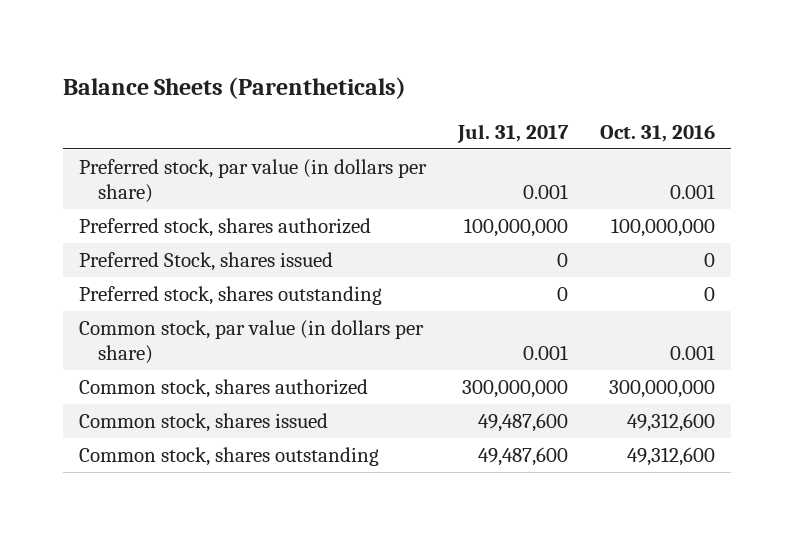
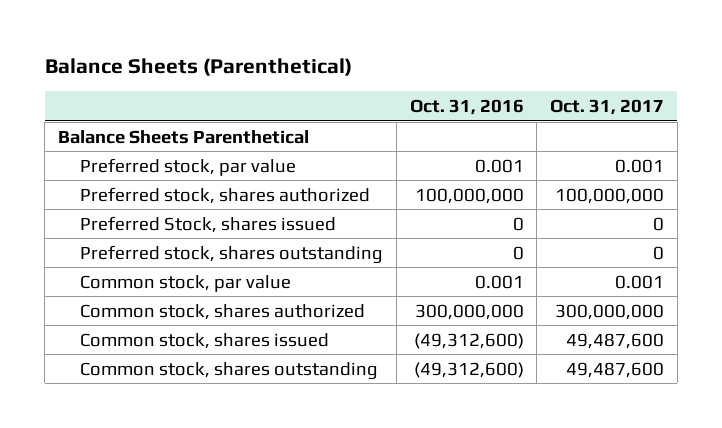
- Balance Sheets (Parentheticals)
+ Balance Sheets (Parenthetical)
- | Jul. 31, 2017 | Oct. 31, 2016
+ | Oct. 31, 2016 | Oct. 31, 2017
- Preferred stock, par value (in dollars per share) | 0.001 | 0.001
+ Balance Sheets Parenthetical
+ Preferred stock, par value | 0.001 | 0.001
- Common stock, par value (in dollars per share) | 0.001 | 0.001
+ Common stock, par value | 0.001 | 0.001
- Common stock, shares issued | 49,487,600 | 49,312,600
- Common stock, shares outstanding | 49,487,600 | 49,312,600
+ Common stock, shares issued | (49,312,600) | 49,487,600
+ Common stock, shares outstanding | (49,312,600) | 49,487,600

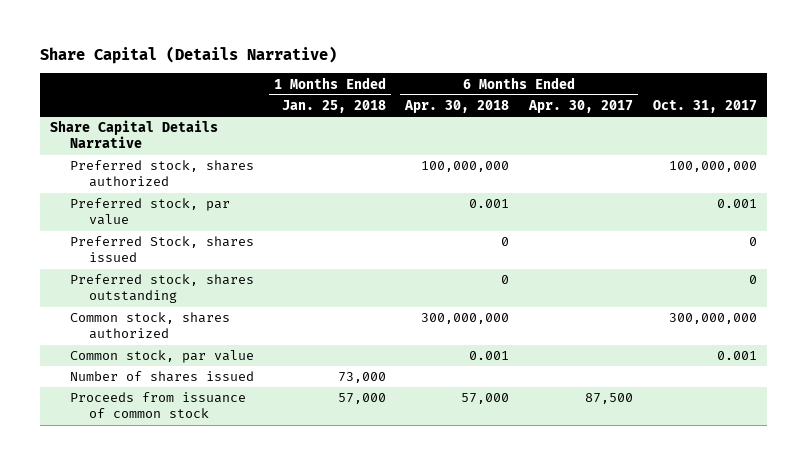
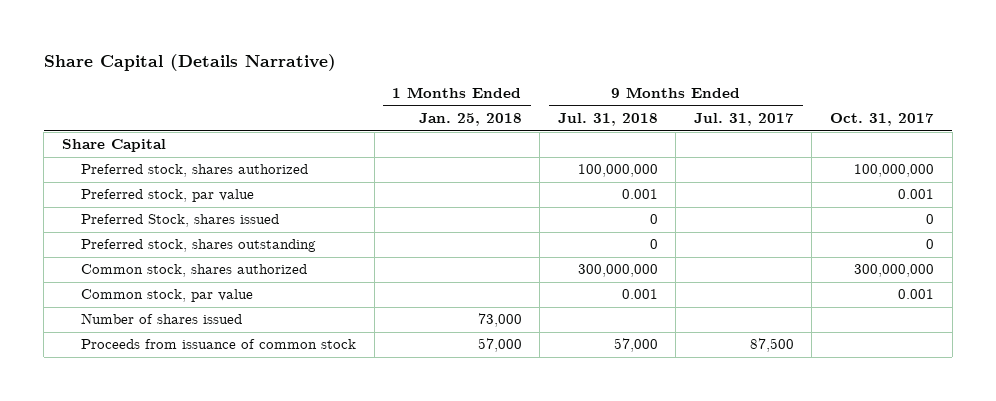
- | 1 Months Ended Jan. 25, 2018 | 6 Months Ended Apr. 30, 2018 | 6 Months Ended Apr. 30, 2017 | Oct. 31, 2017
+ | 1 Months Ended Jan. 25, 2018 | 9 Months Ended Jul. 31, 2018 | 9 Months Ended Jul. 31, 2017 | Oct. 31, 2017
- Share Capital Details Narrative
+ Share Capital

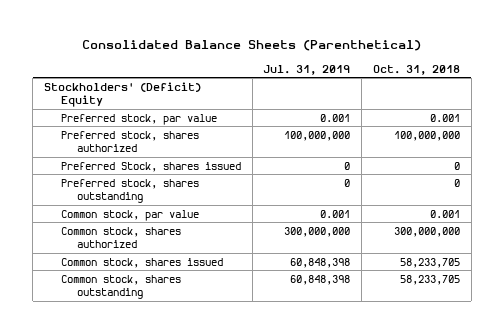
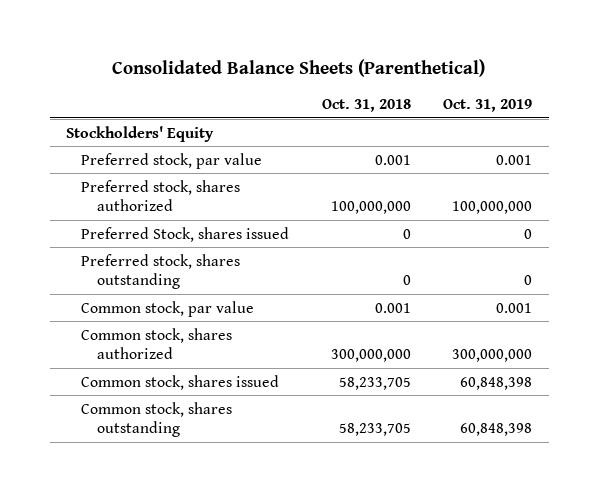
- | Jul. 31, 2019 | Oct. 31, 2018
+ | Oct. 31, 2018 | Oct. 31, 2019
- Stockholders' (Deficit) Equity
+ Stockholders' Equity

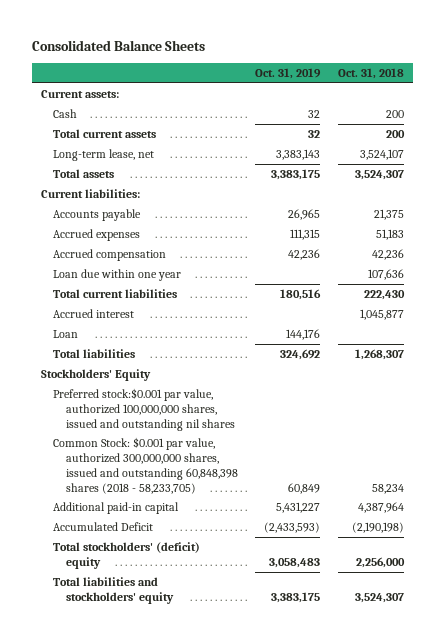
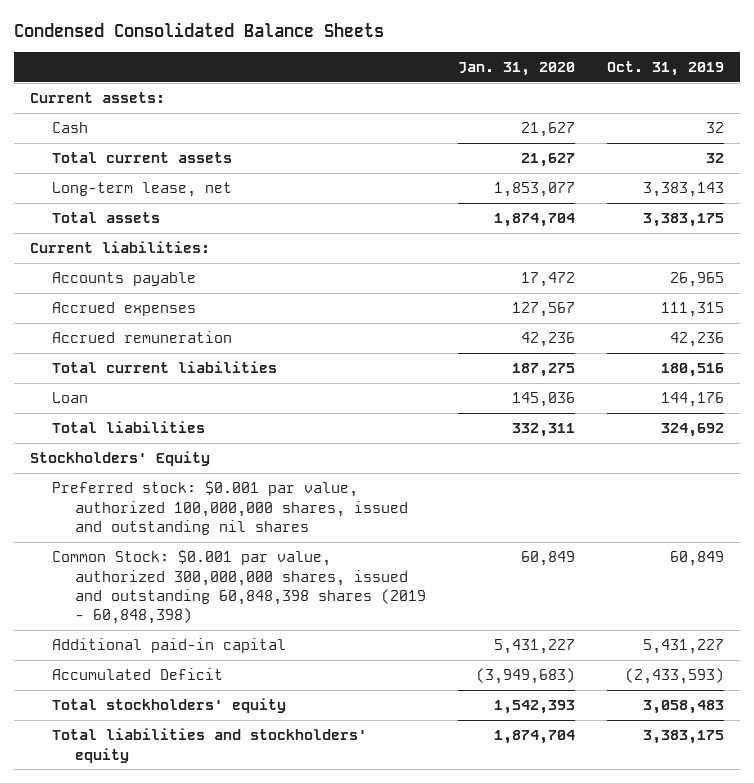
- Consolidated Balance Sheets
+ Condensed Consolidated Balance Sheets
- | Oct. 31, 2019 | Oct. 31, 2018
+ | Jan. 31, 2020 | Oct. 31, 2019
- Accrued compensation | 42,236 | 42,236
- Loan due within one year | | 107,636
+ Accrued remuneration | 42,236 | 42,236
- Accrued interest | | 1,045,877
- Preferred stock:$0.001 par value, authorized 100,000,000 shares, issued and outstanding nil shares
- Common Stock: $0.001 par value, authorized 300,000,000 shares, issued and outstanding 60,848,398 shares (2018 - 58,233,705) | 60,849 | 58,234
+ Preferred stock: $0.001 par value, authorized 100,000,000 shares, issued and outstanding nil shares
+ Common Stock: $0.001 par value, authorized 300,000,000 shares, issued and outstanding 60,848,398 shares (2019 - 60,848,398) | 60,849 | 60,849
- Total stockholders' (deficit) equity | 3,058,483 | 2,256,000
+ Total stockholders' equity | 1,542,393 | 3,058,483

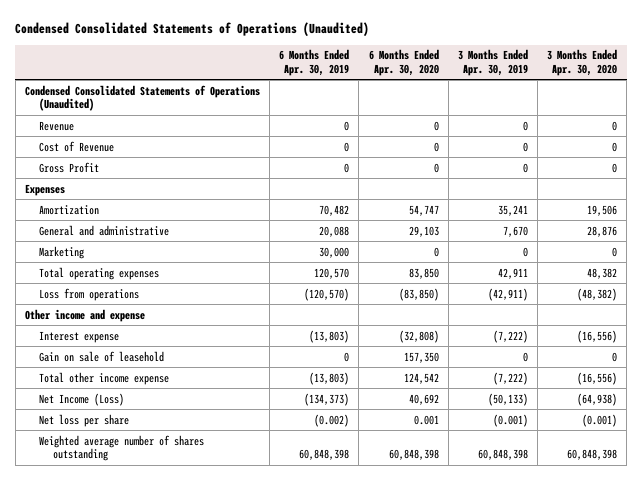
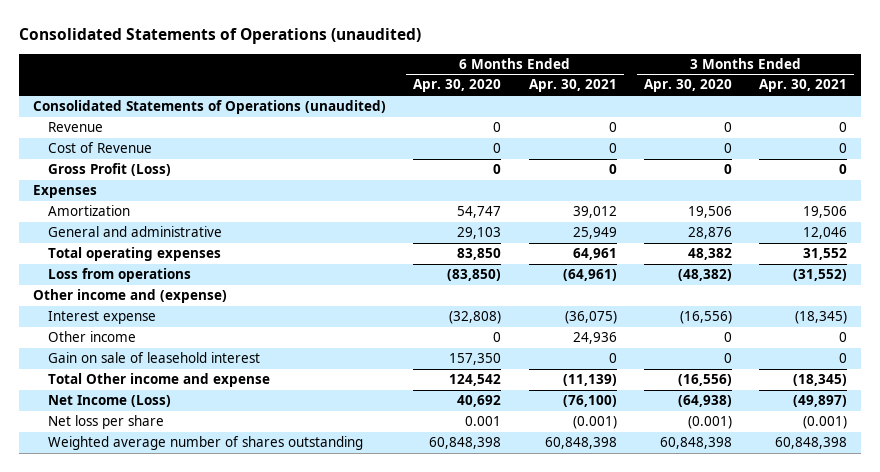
- Condensed Consolidated Statements of Operations (Unaudited)
+ Consolidated Statements of Operations (unaudited)
- | 6 Months Ended Apr. 30, 2019 | 6 Months Ended Apr. 30, 2020 | 3 Months Ended Apr. 30, 2019 | 3 Months Ended Apr. 30, 2020
+ | 6 Months Ended Apr. 30, 2020 | 6 Months Ended Apr. 30, 2021 | 3 Months Ended Apr. 30, 2020 | 3 Months Ended Apr. 30, 2021
- Condensed Consolidated Statements of Operations (Unaudited)
+ Consolidated Statements of Operations (unaudited)
- Gross Profit | 0 | 0 | 0 | 0
+ Gross Profit (Loss) | 0 | 0 | 0 | 0
- Marketing | 30,000 | 0 | 0 | 0
- Other income and expense
+ Other income and (expense)
- Gain on sale of leasehold | 0 | 157,350 | 0 | 0
- Total other income expense | (13,803) | 124,542 | (7,222) | (16,556)
+ Other income | 0 | 24,936 | 0 | 0
+ Gain on sale of leasehold interest | 157,350 | 0 | 0 | 0
+ Total Other income and expense | 124,542 | (11,139) | (16,556) | (18,345)

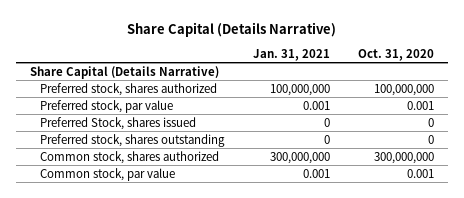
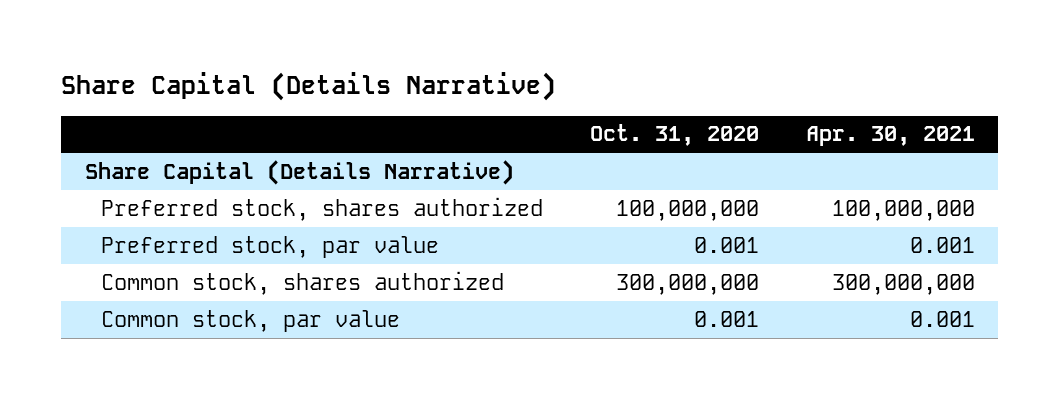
- | Jan. 31, 2021 | Oct. 31, 2020
+ | Oct. 31, 2020 | Apr. 30, 2021
- Preferred Stock, shares issued | 0 | 0
- Preferred stock, shares outstanding | 0 | 0

